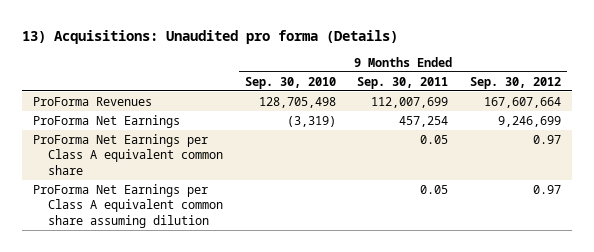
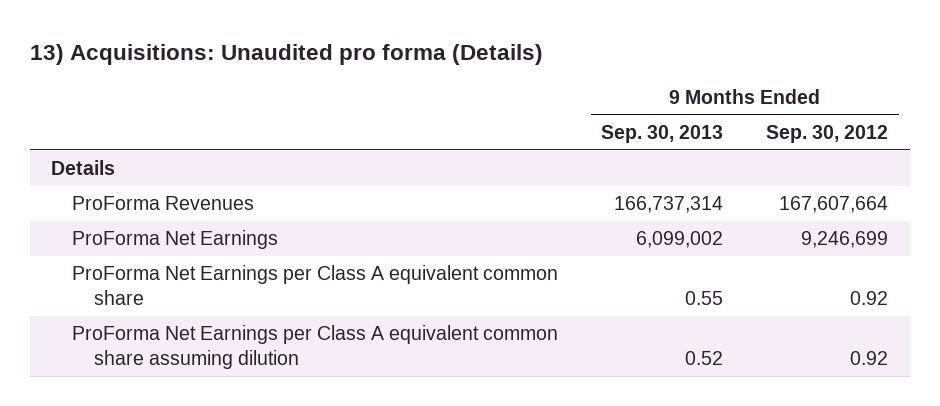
- | 9 Months Ended Sep. 30, 2010 | 9 Months Ended Sep. 30, 2011 | 9 Months Ended Sep. 30, 2012
+ | 9 Months Ended Sep. 30, 2013 | 9 Months Ended Sep. 30, 2012
+ Details
- ProForma Net Earnings per Class A equivalent common share | | 0.05 | 0.97
- ProForma Net Earnings per Class A equivalent common share assuming dilution | | 0.05 | 0.97
+ ProForma Net Earnings per Class A equivalent common share | 0.55 | 0.92
+ ProForma Net Earnings per Class A equivalent common share assuming dilution | 0.52 | 0.92

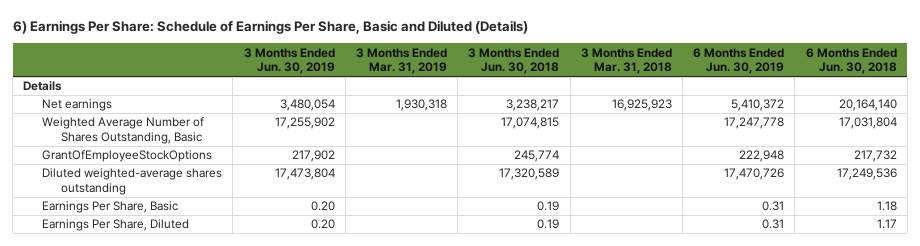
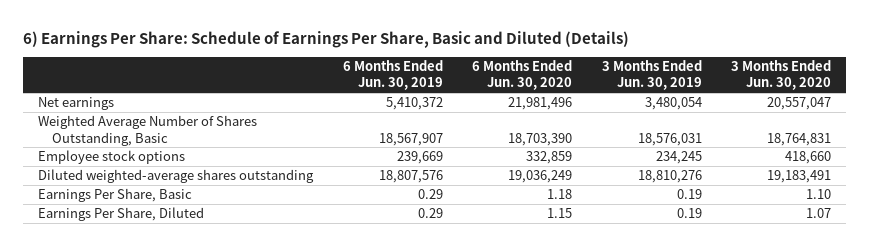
- | 3 Months Ended Jun. 30, 2019 | 3 Months Ended Mar. 31, 2019 | 3 Months Ended Jun. 30, 2018 | 3 Months Ended Mar. 31, 2018 | 6 Months Ended Jun. 30, 2019 | 6 Months Ended Jun. 30, 2018
+ | 6 Months Ended Jun. 30, 2019 | 6 Months Ended Jun. 30, 2020 | 3 Months Ended Jun. 30, 2019 | 3 Months Ended Jun. 30, 2020
- Details
- Weighted Average Number of Shares Outstanding, Basic | 17,255,902 | | 17,074,815 | | 17,247,778 | 17,031,804
- GrantOfEmployeeStockOptions | 217,902 | | 245,774 | | 222,948 | 217,732
- Diluted weighted-average shares outstanding | 17,473,804 | | 17,320,589 | | 17,470,726 | 17,249,536
- Earnings Per Share, Basic | 0.20 | | 0.19 | | 0.31 | 1.18
- Earnings Per Share, Diluted | 0.20 | | 0.19 | | 0.31 | 1.17
+ Weighted Average Number of Shares Outstanding, Basic | 18,567,907 | 18,703,390 | 18,576,031 | 18,764,831
+ Employee stock options | 239,669 | 332,859 | 234,245 | 418,660
+ Diluted weighted-average shares outstanding | 18,807,576 | 19,036,249 | 18,810,276 | 19,183,491
+ Earnings Per Share, Basic | 0.29 | 1.18 | 0.19 | 1.10
+ Earnings Per Share, Diluted | 0.29 | 1.15 | 0.19 | 1.07

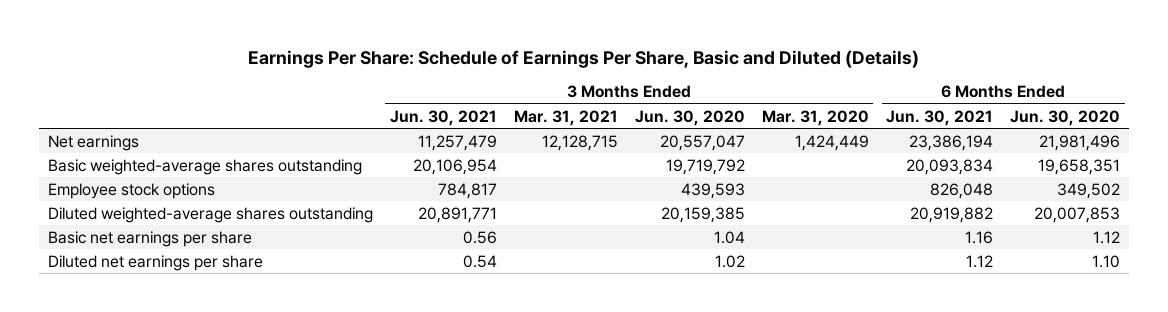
- 6) Earnings Per Share: Schedule of Earnings Per Share, Basic and Diluted (Details)
+ Earnings Per Share: Schedule of Earnings Per Share, Basic and Diluted (Details)
- | 6 Months Ended Jun. 30, 2019 | 6 Months Ended Jun. 30, 2020 | 3 Months Ended Jun. 30, 2019 | 3 Months Ended Jun. 30, 2020
+ | 3 Months Ended Jun. 30, 2021 | 3 Months Ended Mar. 31, 2021 | 3 Months Ended Jun. 30, 2020 | 3 Months Ended Mar. 31, 2020 | 6 Months Ended Jun. 30, 2021 | 6 Months Ended Jun. 30, 2020
- Weighted Average Number of Shares Outstanding, Basic | 18,567,907 | 18,703,390 | 18,576,031 | 18,764,831
- Employee stock options | 239,669 | 332,859 | 234,245 | 418,660
- Diluted weighted-average shares outstanding | 18,807,576 | 19,036,249 | 18,810,276 | 19,183,491
- Earnings Per Share, Basic | 0.29 | 1.18 | 0.19 | 1.10
- Earnings Per Share, Diluted | 0.29 | 1.15 | 0.19 | 1.07
+ Basic weighted-average shares outstanding | 20,106,954 | | 19,719,792 | | 20,093,834 | 19,658,351
+ Employee stock options | 784,817 | | 439,593 | | 826,048 | 349,502
+ Diluted weighted-average shares outstanding | 20,891,771 | | 20,159,385 | | 20,919,882 | 20,007,853
+ Basic net earnings per share | 0.56 | | 1.04 | | 1.16 | 1.12
+ Diluted net earnings per share | 0.54 | | 1.02 | | 1.12 | 1.10

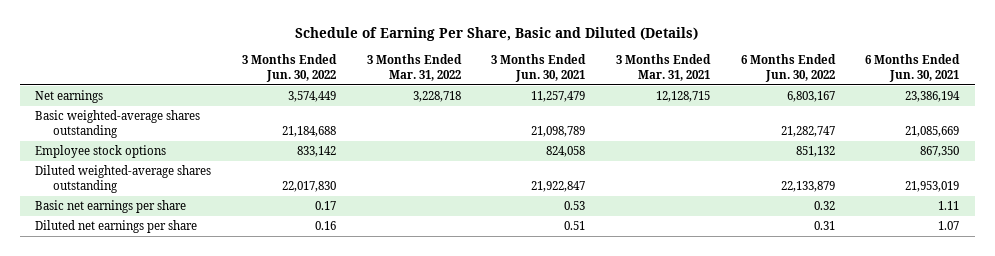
- Earnings Per Share: Schedule of Earnings Per Share, Basic and Diluted (Details)
+ Schedule of Earning Per Share, Basic and Diluted (Details)
- | 3 Months Ended Jun. 30, 2021 | 3 Months Ended Mar. 31, 2021 | 3 Months Ended Jun. 30, 2020 | 3 Months Ended Mar. 31, 2020 | 6 Months Ended Jun. 30, 2021 | 6 Months Ended Jun. 30, 2020
+ | 3 Months Ended Jun. 30, 2022 | 3 Months Ended Mar. 31, 2022 | 3 Months Ended Jun. 30, 2021 | 3 Months Ended Mar. 31, 2021 | 6 Months Ended Jun. 30, 2022 | 6 Months Ended Jun. 30, 2021
- Basic weighted-average shares outstanding | 20,106,954 | | 19,719,792 | | 20,093,834 | 19,658,351
- Employee stock options | 784,817 | | 439,593 | | 826,048 | 349,502
- Diluted weighted-average shares outstanding | 20,891,771 | | 20,159,385 | | 20,919,882 | 20,007,853
- Basic net earnings per share | 0.56 | | 1.04 | | 1.16 | 1.12
- Diluted net earnings per share | 0.54 | | 1.02 | | 1.12 | 1.10
+ Basic weighted-average shares outstanding | 21,184,688 | | 21,098,789 | | 21,282,747 | 21,085,669
+ Employee stock options | 833,142 | | 824,058 | | 851,132 | 867,350
+ Diluted weighted-average shares outstanding | 22,017,830 | | 21,922,847 | | 22,133,879 | 21,953,019
+ Basic net earnings per share | 0.17 | | 0.53 | | 0.32 | 1.11
+ Diluted net earnings per share | 0.16 | | 0.51 | | 0.31 | 1.07

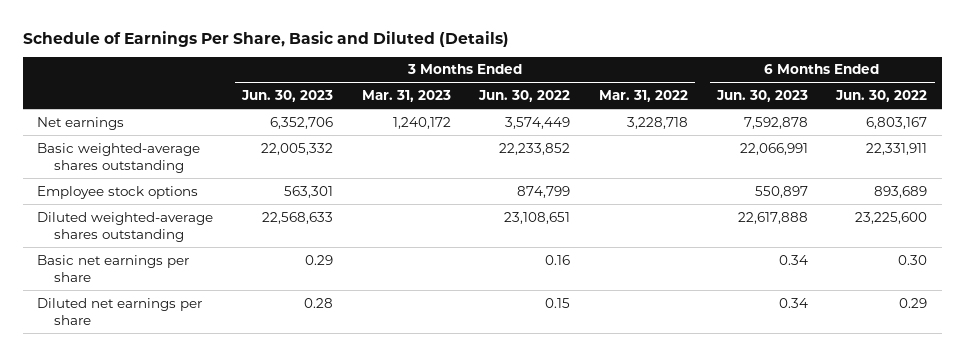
- Schedule of Earning Per Share, Basic and Diluted (Details)
+ Schedule of Earnings Per Share, Basic and Diluted (Details)
- | 3 Months Ended Jun. 30, 2022 | 3 Months Ended Mar. 31, 2022 | 3 Months Ended Jun. 30, 2021 | 3 Months Ended Mar. 31, 2021 | 6 Months Ended Jun. 30, 2022 | 6 Months Ended Jun. 30, 2021
+ | 3 Months Ended Jun. 30, 2023 | 3 Months Ended Mar. 31, 2023 | 3 Months Ended Jun. 30, 2022 | 3 Months Ended Mar. 31, 2022 | 6 Months Ended Jun. 30, 2023 | 6 Months Ended Jun. 30, 2022
- Basic weighted-average shares outstanding | 21,184,688 | | 21,098,789 | | 21,282,747 | 21,085,669
- Employee stock options | 833,142 | | 824,058 | | 851,132 | 867,350
- Diluted weighted-average shares outstanding | 22,017,830 | | 21,922,847 | | 22,133,879 | 21,953,019
- Basic net earnings per share | 0.17 | | 0.53 | | 0.32 | 1.11
- Diluted net earnings per share | 0.16 | | 0.51 | | 0.31 | 1.07
+ Basic weighted-average shares outstanding | 22,005,332 | | 22,233,852 | | 22,066,991 | 22,331,911
+ Employee stock options | 563,301 | | 874,799 | | 550,897 | 893,689
+ Diluted weighted-average shares outstanding | 22,568,633 | | 23,108,651 | | 22,617,888 | 23,225,600
+ Basic net earnings per share | 0.29 | | 0.16 | | 0.34 | 0.30
+ Diluted net earnings per share | 0.28 | | 0.15 | | 0.34 | 0.29

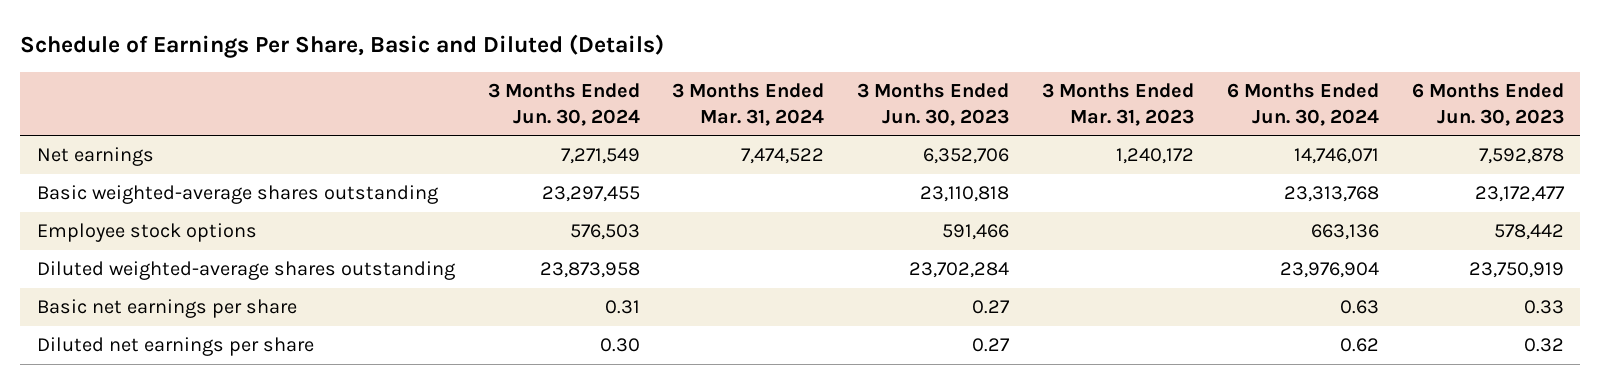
- | 3 Months Ended Jun. 30, 2023 | 3 Months Ended Mar. 31, 2023 | 3 Months Ended Jun. 30, 2022 | 3 Months Ended Mar. 31, 2022 | 6 Months Ended Jun. 30, 2023 | 6 Months Ended Jun. 30, 2022
+ | 3 Months Ended Jun. 30, 2024 | 3 Months Ended Mar. 31, 2024 | 3 Months Ended Jun. 30, 2023 | 3 Months Ended Mar. 31, 2023 | 6 Months Ended Jun. 30, 2024 | 6 Months Ended Jun. 30, 2023
- Basic weighted-average shares outstanding | 22,005,332 | | 22,233,852 | | 22,066,991 | 22,331,911
- Employee stock options | 563,301 | | 874,799 | | 550,897 | 893,689
- Diluted weighted-average shares outstanding | 22,568,633 | | 23,108,651 | | 22,617,888 | 23,225,600
- Basic net earnings per share | 0.29 | | 0.16 | | 0.34 | 0.30
- Diluted net earnings per share | 0.28 | | 0.15 | | 0.34 | 0.29
+ Basic weighted-average shares outstanding | 23,297,455 | | 23,110,818 | | 23,313,768 | 23,172,477
+ Employee stock options | 576,503 | | 591,466 | | 663,136 | 578,442
+ Diluted weighted-average shares outstanding | 23,873,958 | | 23,702,284 | | 23,976,904 | 23,750,919
+ Basic net earnings per share | 0.31 | | 0.27 | | 0.63 | 0.33
+ Diluted net earnings per share | 0.30 | | 0.27 | | 0.62 | 0.32

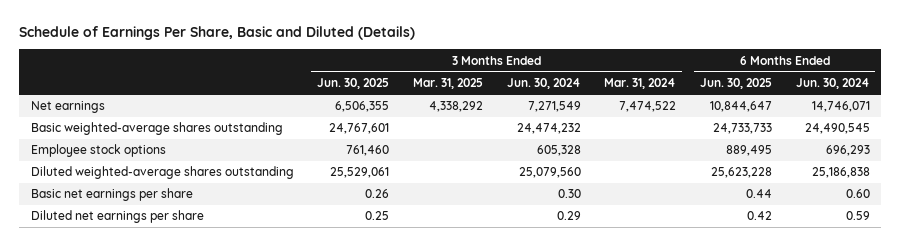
- | 3 Months Ended Jun. 30, 2024 | 3 Months Ended Mar. 31, 2024 | 3 Months Ended Jun. 30, 2023 | 3 Months Ended Mar. 31, 2023 | 6 Months Ended Jun. 30, 2024 | 6 Months Ended Jun. 30, 2023
+ | 3 Months Ended Jun. 30, 2025 | 3 Months Ended Mar. 31, 2025 | 3 Months Ended Jun. 30, 2024 | 3 Months Ended Mar. 31, 2024 | 6 Months Ended Jun. 30, 2025 | 6 Months Ended Jun. 30, 2024
- Basic weighted-average shares outstanding | 23,297,455 | | 23,110,818 | | 23,313,768 | 23,172,477
- Employee stock options | 576,503 | | 591,466 | | 663,136 | 578,442
- Diluted weighted-average shares outstanding | 23,873,958 | | 23,702,284 | | 23,976,904 | 23,750,919
- Basic net earnings per share | 0.31 | | 0.27 | | 0.63 | 0.33
- Diluted net earnings per share | 0.30 | | 0.27 | | 0.62 | 0.32
+ Basic weighted-average shares outstanding | 24,767,601 | | 24,474,232 | | 24,733,733 | 24,490,545
+ Employee stock options | 761,460 | | 605,328 | | 889,495 | 696,293
+ Diluted weighted-average shares outstanding | 25,529,061 | | 25,079,560 | | 25,623,228 | 25,186,838
+ Basic net earnings per share | 0.26 | | 0.30 | | 0.44 | 0.60
+ Diluted net earnings per share | 0.25 | | 0.29 | | 0.42 | 0.59

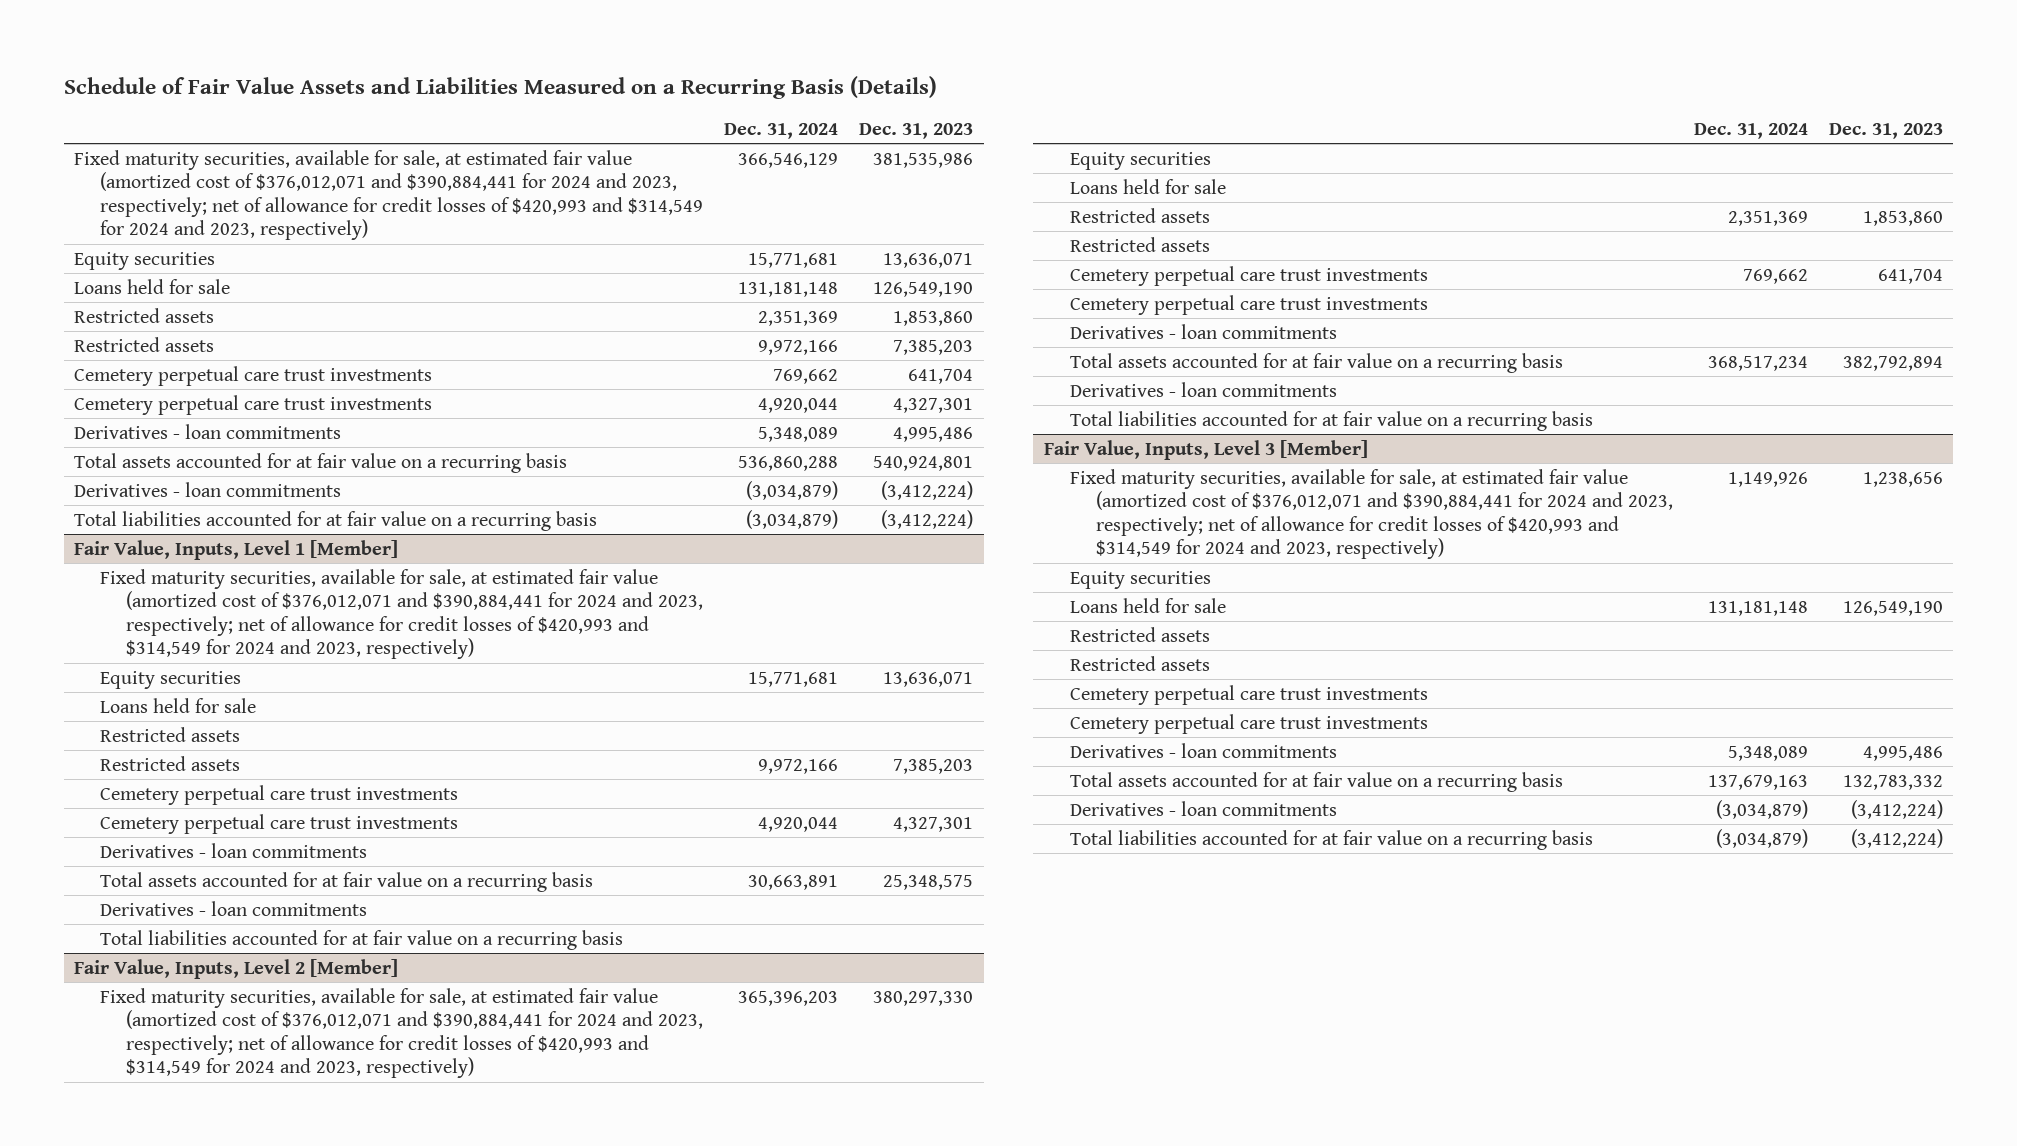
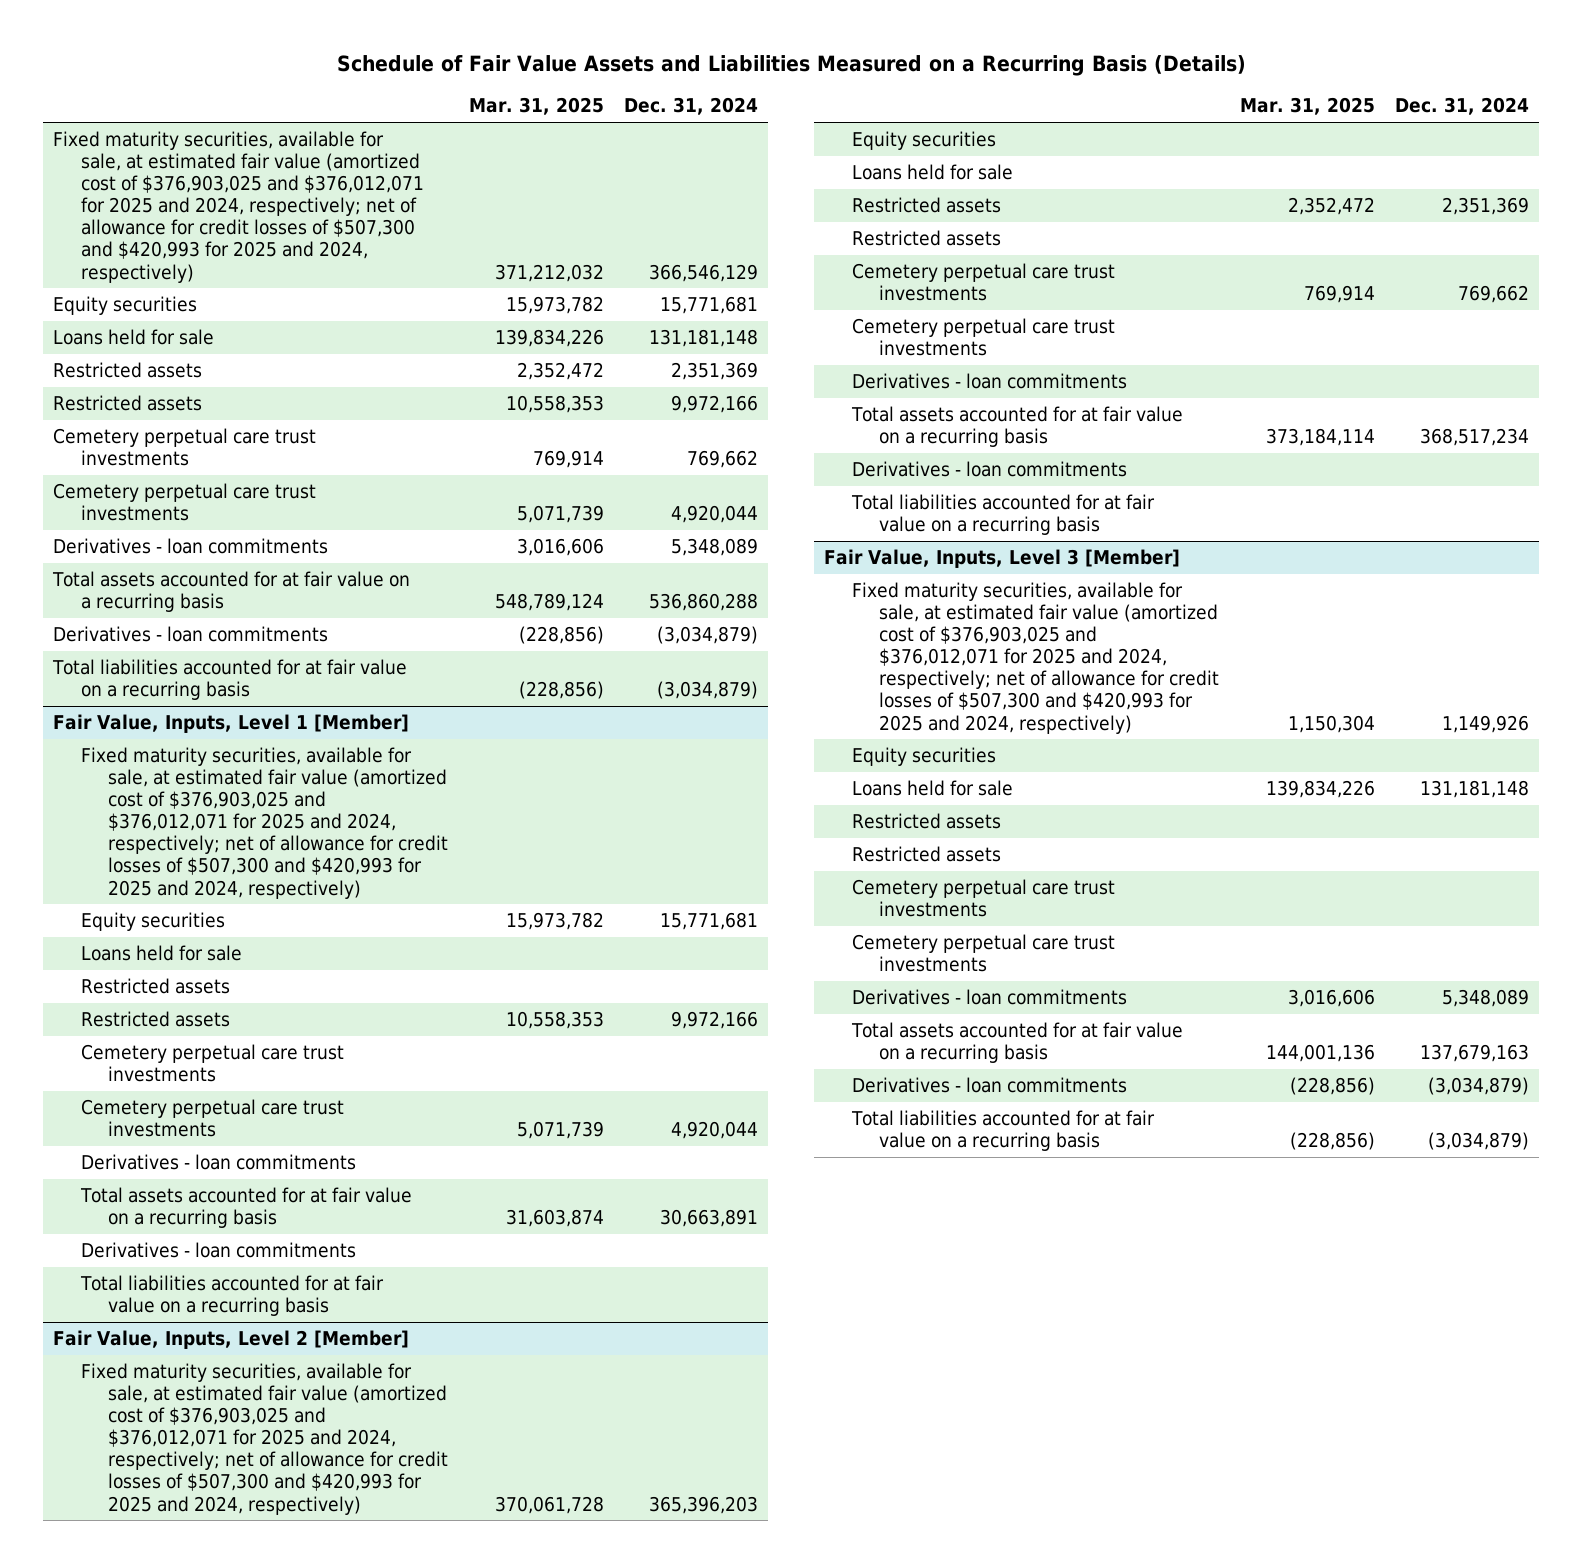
- | Dec. 31, 2024 | Dec. 31, 2023
+ | Mar. 31, 2025 | Dec. 31, 2024
- Fixed maturity securities, available for sale, at estimated fair value (amortized cost of $376,012,071 and $390,884,441 for 2024 and 2023, respectively; net of allowance for credit losses of $420,993 and $314,549 for 2024 and 2023, respectively) | 366,546,129 | 381,535,986
+ Fixed maturity securities, available for sale, at estimated fair value (amortized cost of $376,903,025 and $376,012,071 for 2025 and 2024, respectively; net of allowance for credit losses of $507,300 and $420,993 for 2025 and 2024, respectively) | 371,212,032 | 366,546,129
@ Fair Value, Inputs, Level 1 [Member]
- Fixed maturity securities, available for sale, at estimated fair value (amortized cost of $376,012,071 and $390,884,441 for 2024 and 2023, respectively; net of allowance for credit losses of $420,993 and $314,549 for 2024 and 2023, respectively)
+ Fixed maturity securities, available for sale, at estimated fair value (amortized cost of $376,903,025 and $376,012,071 for 2025 and 2024, respectively; net of allowance for credit losses of $507,300 and $420,993 for 2025 and 2024, respectively)
@ Fair Value, Inputs, Level 2 [Member]
- Fixed maturity securities, available for sale, at estimated fair value (amortized cost of $376,012,071 and $390,884,441 for 2024 and 2023, respectively; net of allowance for credit losses of $420,993 and $314,549 for 2024 and 2023, respectively) | 365,396,203 | 380,297,330
+ Fixed maturity securities, available for sale, at estimated fair value (amortized cost of $376,903,025 and $376,012,071 for 2025 and 2024, respectively; net of allowance for credit losses of $507,300 and $420,993 for 2025 and 2024, respectively) | 370,061,728 | 365,396,203
@ Fair Value, Inputs, Level 3 [Member]
- Fixed maturity securities, available for sale, at estimated fair value (amortized cost of $376,012,071 and $390,884,441 for 2024 and 2023, respectively; net of allowance for credit losses of $420,993 and $314,549 for 2024 and 2023, respectively) | 1,149,926 | 1,238,656
+ Fixed maturity securities, available for sale, at estimated fair value (amortized cost of $376,903,025 and $376,012,071 for 2025 and 2024, respectively; net of allowance for credit losses of $507,300 and $420,993 for 2025 and 2024, respectively) | 1,150,304 | 1,149,926

